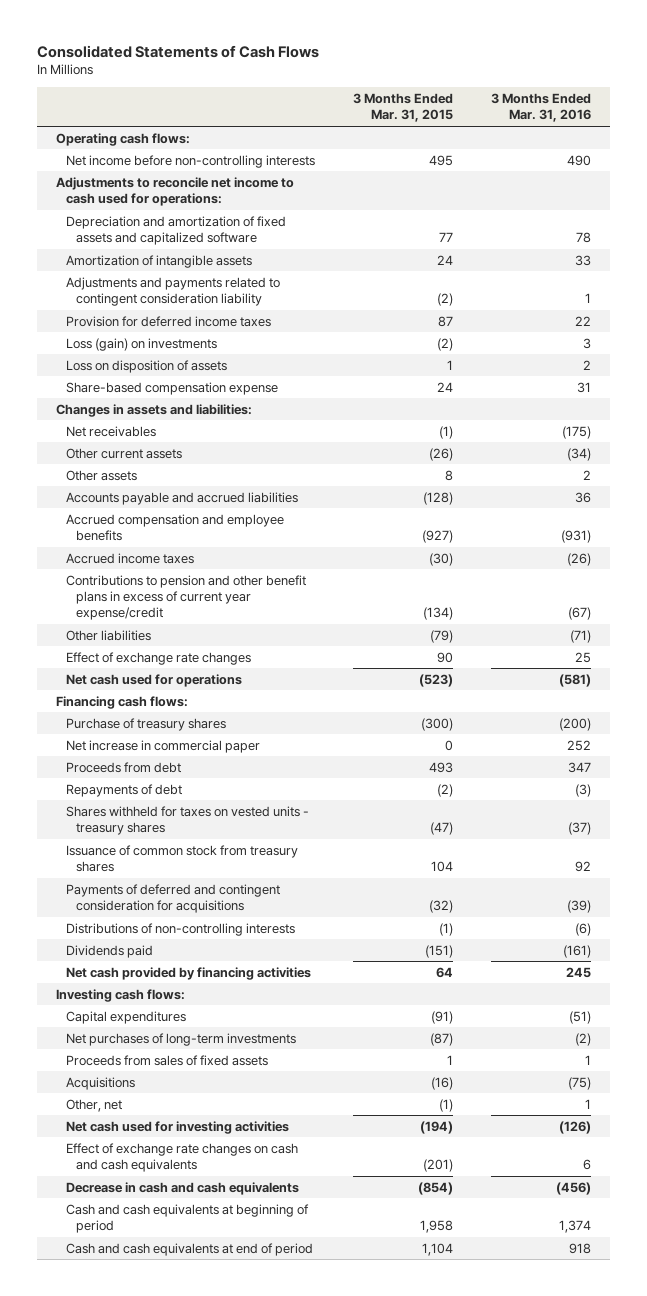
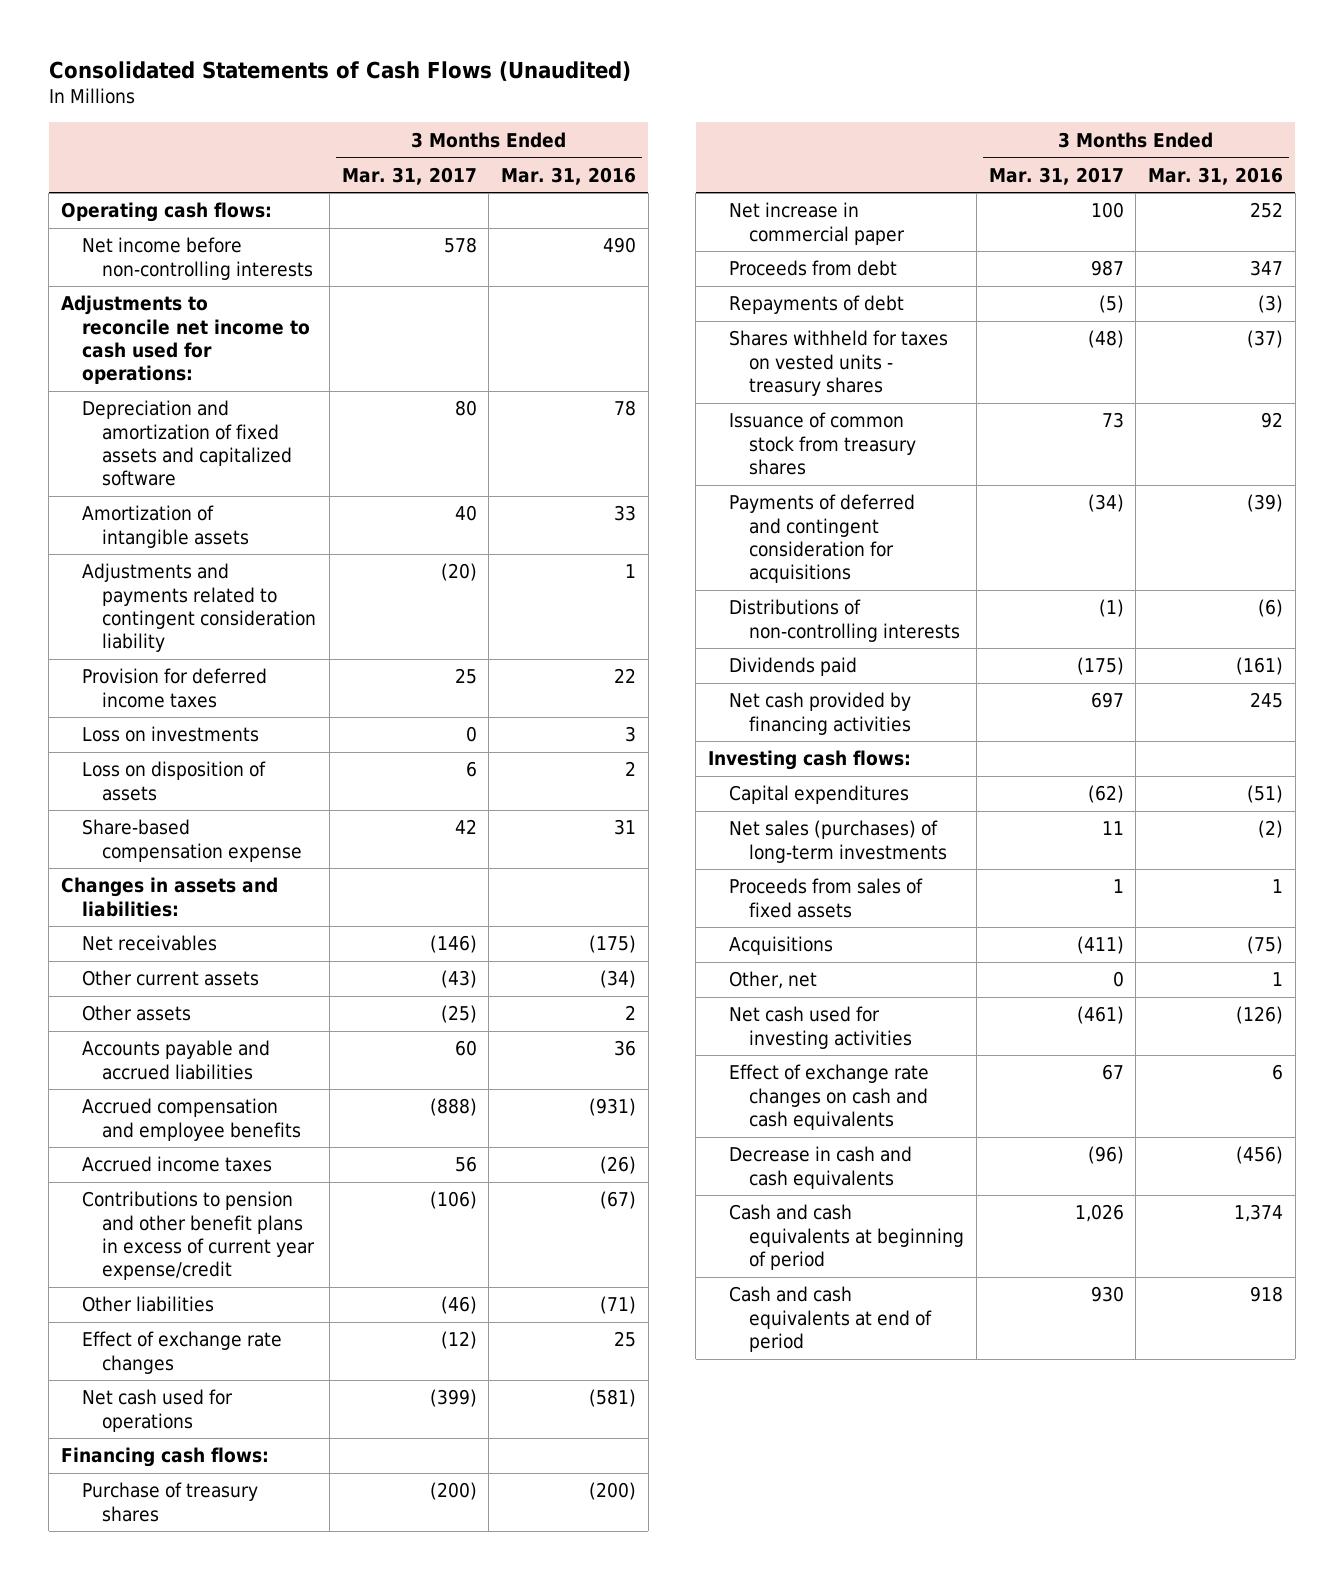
- Consolidated Statements of Cash Flows
+ Consolidated Statements of Cash Flows (Unaudited)
- | 3 Months Ended Mar. 31, 2015 | 3 Months Ended Mar. 31, 2016
+ | 3 Months Ended Mar. 31, 2017 | 3 Months Ended Mar. 31, 2016
- Loss (gain) on investments | (2) | 3
+ Loss on investments | 0 | 3
- Net purchases of long-term investments | (87) | (2)
+ Net sales (purchases) of long-term investments | 11 | (2)

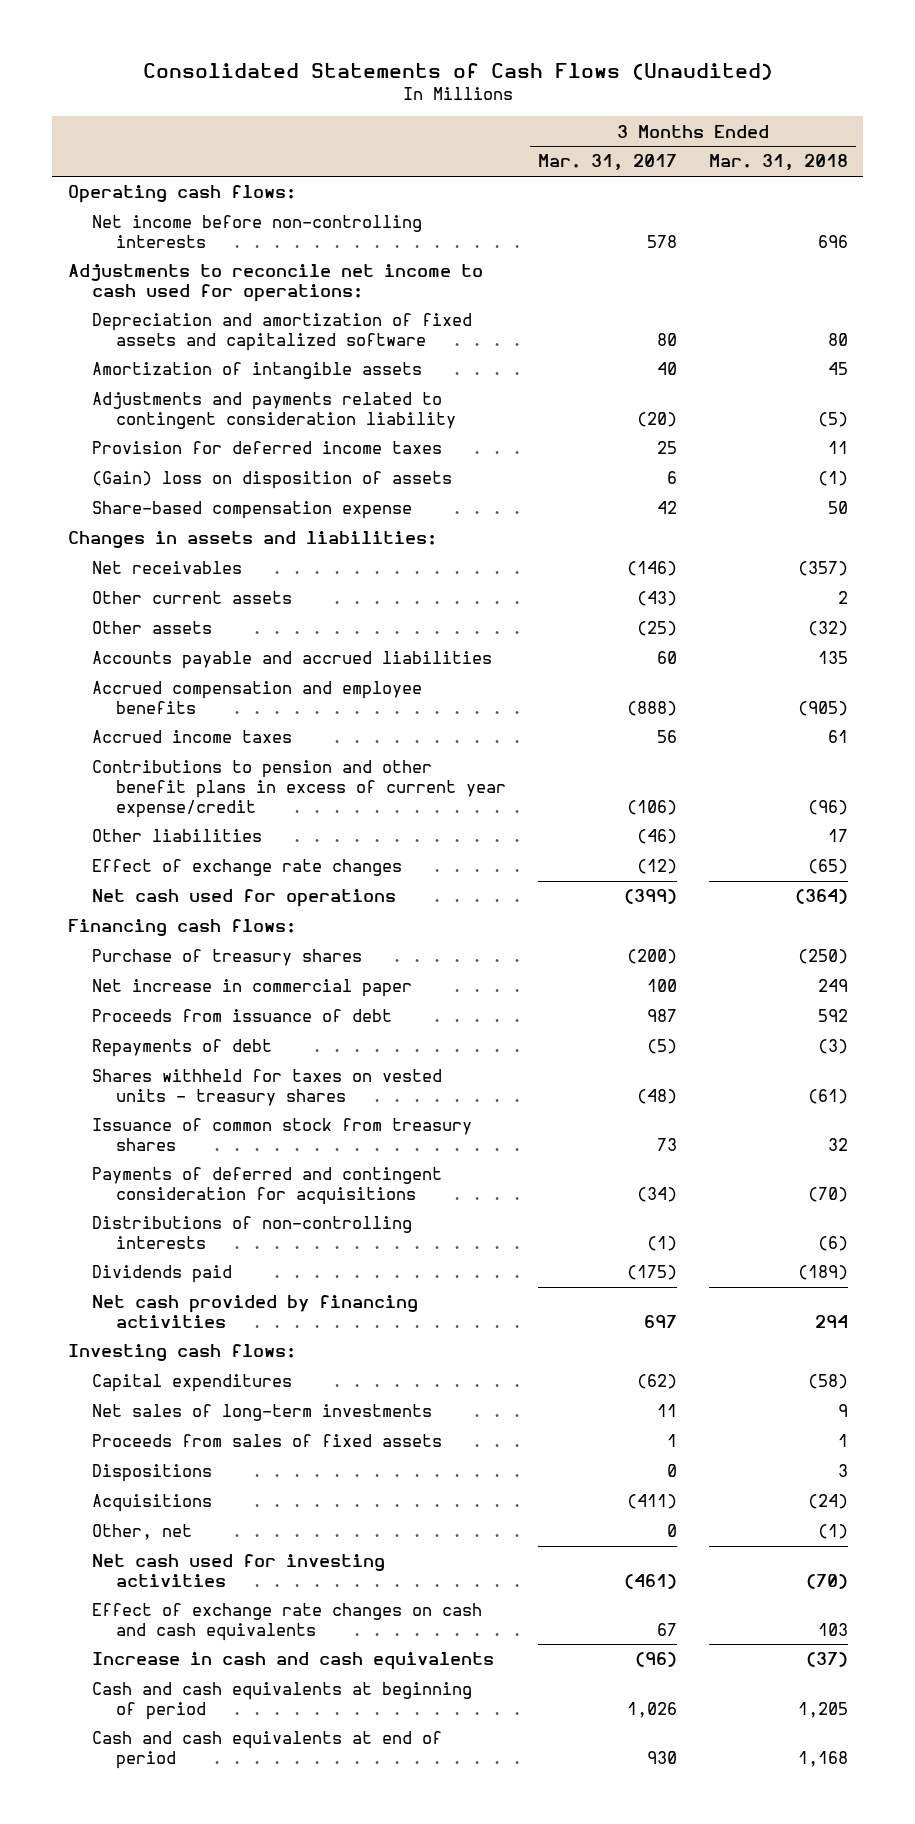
- | 3 Months Ended Mar. 31, 2017 | 3 Months Ended Mar. 31, 2016
+ | 3 Months Ended Mar. 31, 2017 | 3 Months Ended Mar. 31, 2018
- Loss on investments | 0 | 3
- Loss on disposition of assets | 6 | 2
+ (Gain) loss on disposition of assets | 6 | (1)
- Proceeds from debt | 987 | 347
+ Proceeds from issuance of debt | 987 | 592
- Net sales (purchases) of long-term investments | 11 | (2)
+ Net sales of long-term investments | 11 | 9
+ Dispositions | 0 | 3
- Decrease in cash and cash equivalents | (96) | (456)
+ Increase in cash and cash equivalents | (96) | (37)

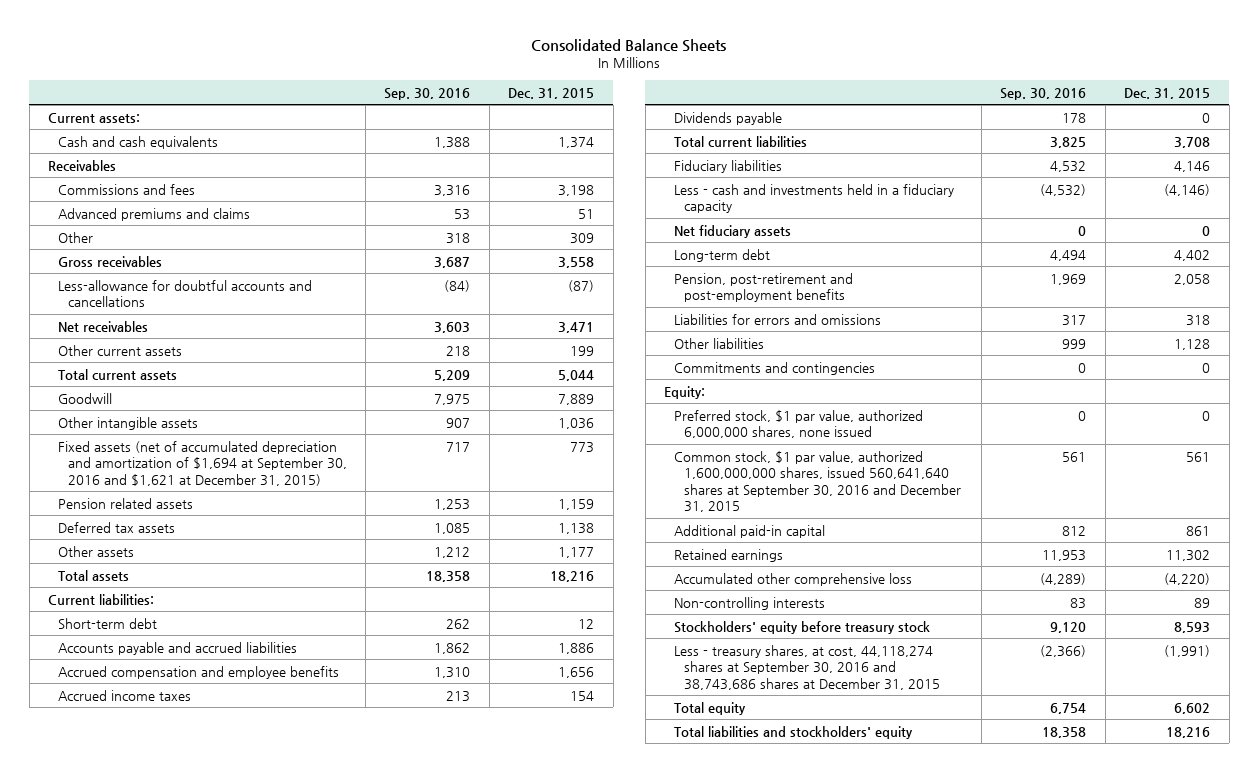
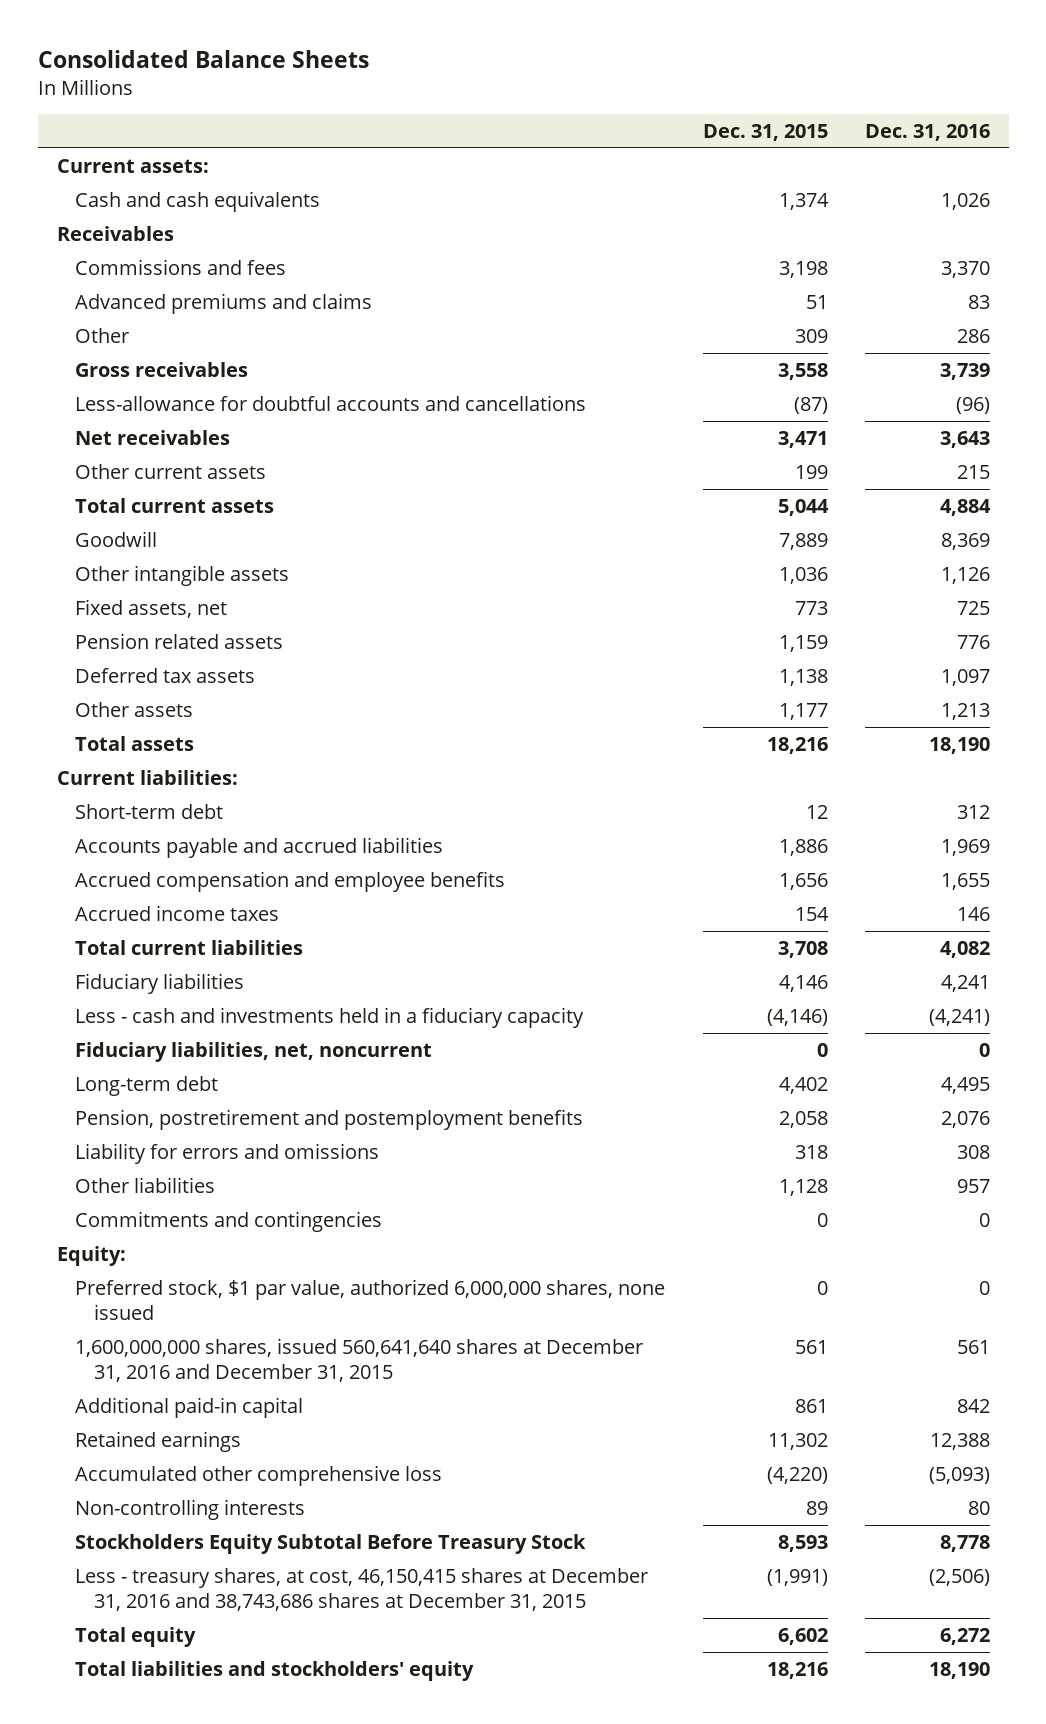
- | Sep. 30, 2016 | Dec. 31, 2015
+ | Dec. 31, 2015 | Dec. 31, 2016
- Fixed assets (net of accumulated depreciation and amortization of $1,694 at September 30, 2016 and $1,621 at December 31, 2015) | 717 | 773
+ Fixed assets, net | 773 | 725
- Dividends payable | 178 | 0
- Net fiduciary assets | 0 | 0
+ Fiduciary liabilities, net, noncurrent | 0 | 0
- Pension, post-retirement and post-employment benefits | 1,969 | 2,058
- Liabilities for errors and omissions | 317 | 318
+ Pension, postretirement and postemployment benefits | 2,058 | 2,076
+ Liability for errors and omissions | 318 | 308
- Common stock, $1 par value, authorized 1,600,000,000 shares, issued 560,641,640 shares at September 30, 2016 and December 31, 2015 | 561 | 561
+ 1,600,000,000 shares, issued 560,641,640 shares at December 31, 2016 and December 31, 2015 | 561 | 561
- Stockholders' equity before treasury stock | 9,120 | 8,593
- Less - treasury shares, at cost, 44,118,274 shares at September 30, 2016 and 38,743,686 shares at December 31, 2015 | (2,366) | (1,991)
+ Stockholders Equity Subtotal Before Treasury Stock | 8,593 | 8,778
+ Less - treasury shares, at cost, 46,150,415 shares at December 31, 2016 and 38,743,686 shares at December 31, 2015 | (1,991) | (2,506)

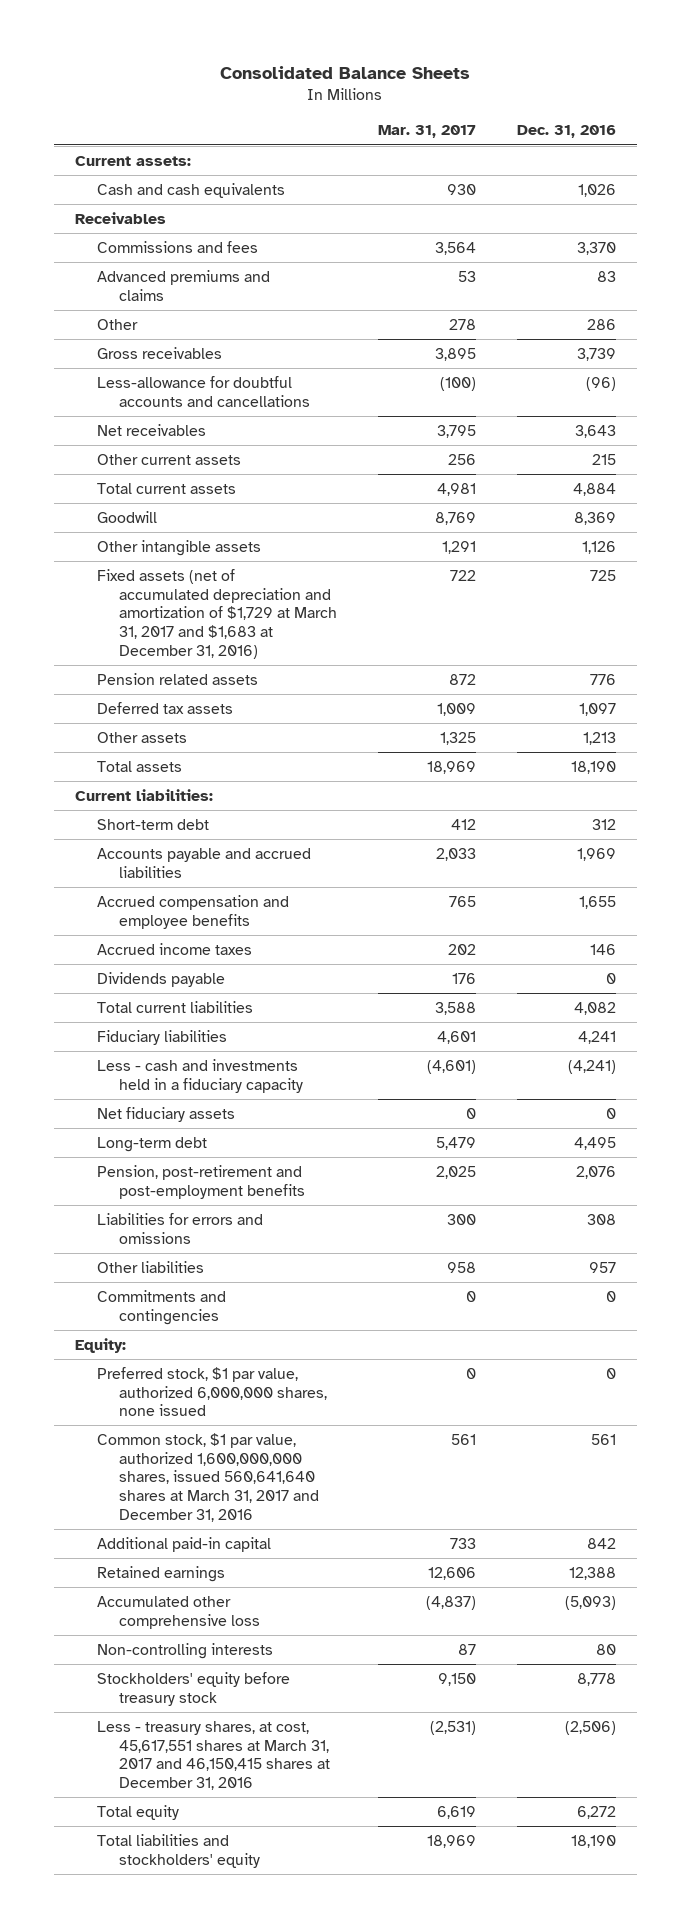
- | Dec. 31, 2015 | Dec. 31, 2016
+ | Mar. 31, 2017 | Dec. 31, 2016
- Fixed assets, net | 773 | 725
+ Fixed assets (net of accumulated depreciation and amortization of $1,729 at March 31, 2017 and $1,683 at December 31, 2016) | 722 | 725
+ Dividends payable | 176 | 0
- Fiduciary liabilities, net, noncurrent | 0 | 0
+ Net fiduciary assets | 0 | 0
- Pension, postretirement and postemployment benefits | 2,058 | 2,076
- Liability for errors and omissions | 318 | 308
+ Pension, post-retirement and post-employment benefits | 2,025 | 2,076
+ Liabilities for errors and omissions | 300 | 308
- 1,600,000,000 shares, issued 560,641,640 shares at December 31, 2016 and December 31, 2015 | 561 | 561
+ Common stock, $1 par value, authorized 1,600,000,000 shares, issued 560,641,640 shares at March 31, 2017 and December 31, 2016 | 561 | 561
- Stockholders Equity Subtotal Before Treasury Stock | 8,593 | 8,778
- Less - treasury shares, at cost, 46,150,415 shares at December 31, 2016 and 38,743,686 shares at December 31, 2015 | (1,991) | (2,506)
+ Stockholders' equity before treasury stock | 9,150 | 8,778
+ Less - treasury shares, at cost, 45,617,551 shares at March 31, 2017 and 46,150,415 shares at December 31, 2016 | (2,531) | (2,506)

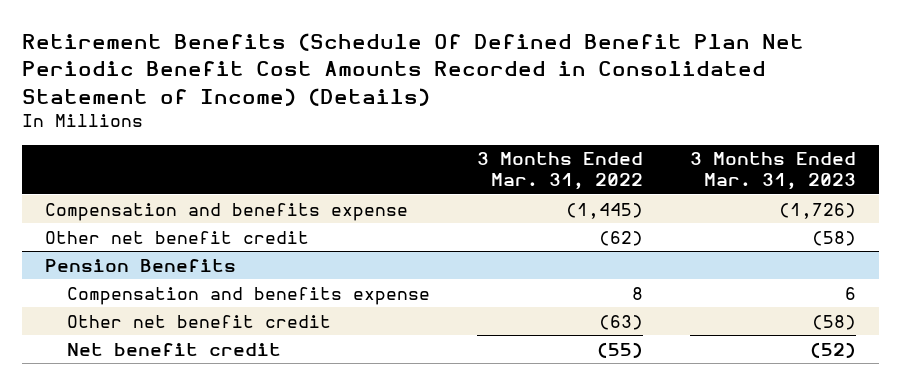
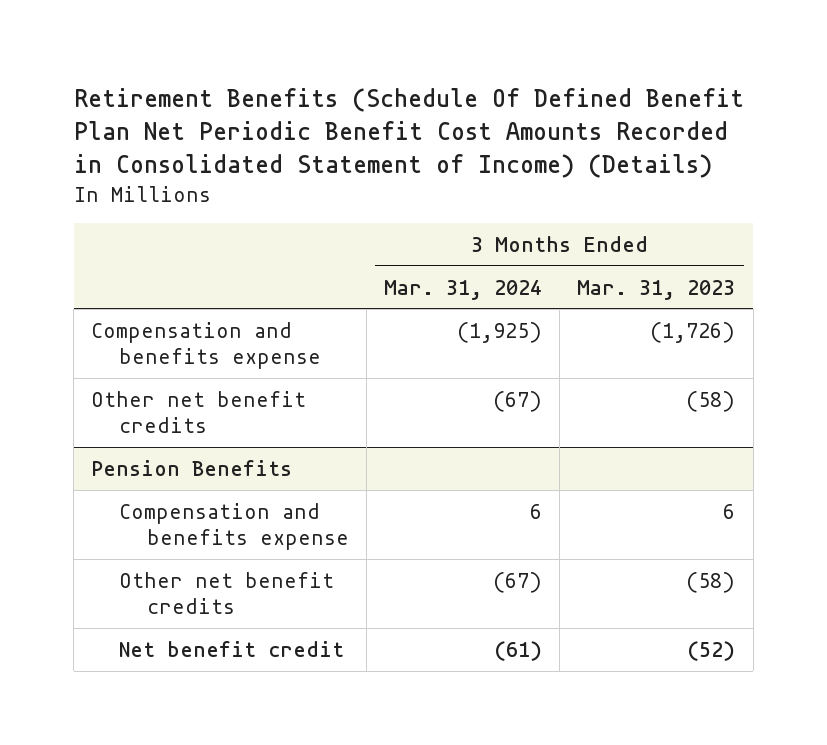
- | 3 Months Ended Mar. 31, 2022 | 3 Months Ended Mar. 31, 2023
+ | 3 Months Ended Mar. 31, 2024 | 3 Months Ended Mar. 31, 2023
- Other net benefit credit | (62) | (58)
+ Other net benefit credits | (67) | (58)
@ Pension Benefits
- Other net benefit credit | (63) | (58)
+ Other net benefit credits | (67) | (58)

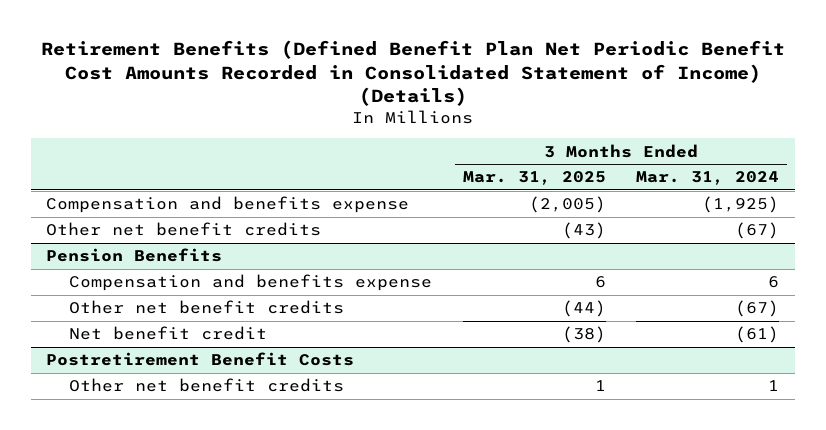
- Retirement Benefits (Schedule Of Defined Benefit Plan Net Periodic Benefit Cost Amounts Recorded in Consolidated Statement of Income) (Details)
+ Retirement Benefits (Defined Benefit Plan Net Periodic Benefit Cost Amounts Recorded in Consolidated Statement of Income) (Details)
- | 3 Months Ended Mar. 31, 2024 | 3 Months Ended Mar. 31, 2023
+ | 3 Months Ended Mar. 31, 2025 | 3 Months Ended Mar. 31, 2024
+ Postretirement Benefit Costs
+ Other net benefit credits | 1 | 1

